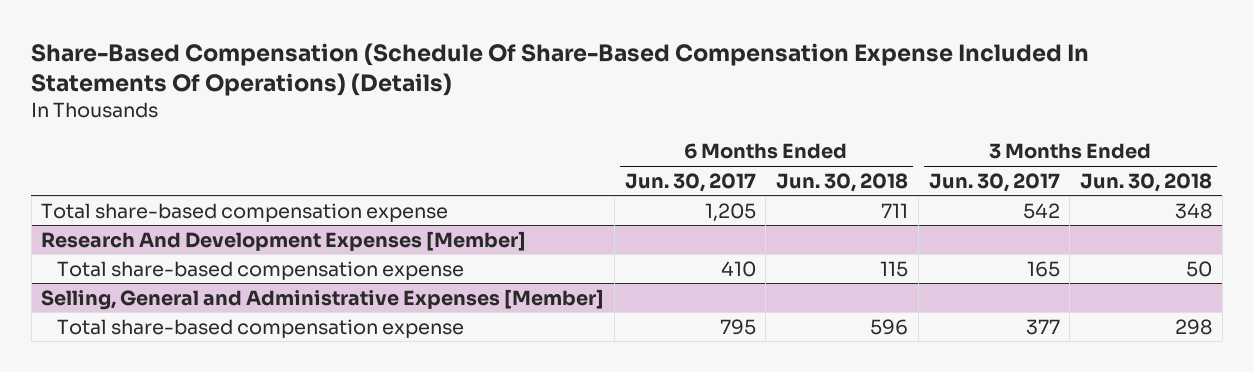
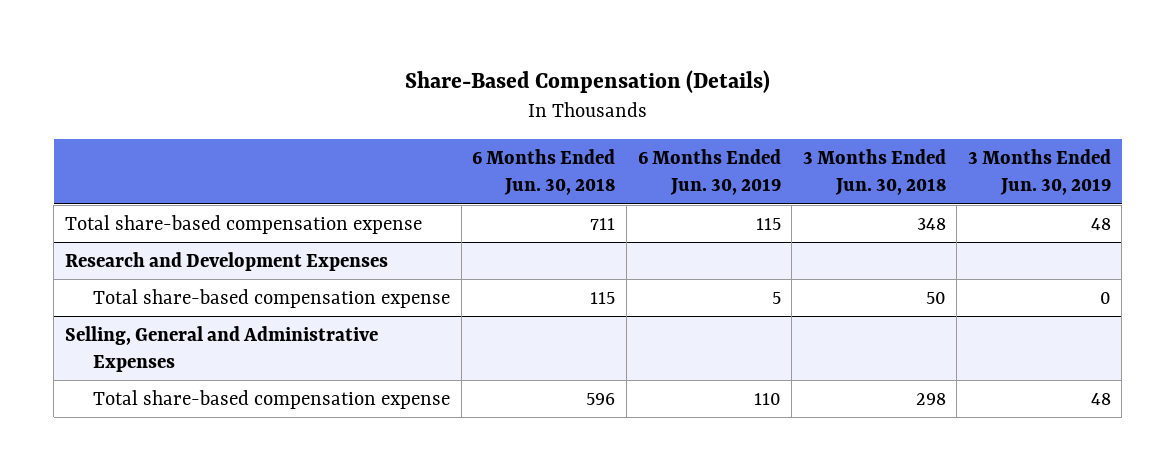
- Share-Based Compensation (Schedule Of Share-Based Compensation Expense Included In Statements Of Operations) (Details)
+ Share-Based Compensation (Details)
- | 6 Months Ended Jun. 30, 2017 | 6 Months Ended Jun. 30, 2018 | 3 Months Ended Jun. 30, 2017 | 3 Months Ended Jun. 30, 2018
+ | 6 Months Ended Jun. 30, 2018 | 6 Months Ended Jun. 30, 2019 | 3 Months Ended Jun. 30, 2018 | 3 Months Ended Jun. 30, 2019
- Research And Development Expenses [Member]
+ Research and Development Expenses
- Selling, General and Administrative Expenses [Member]
+ Selling, General and Administrative Expenses

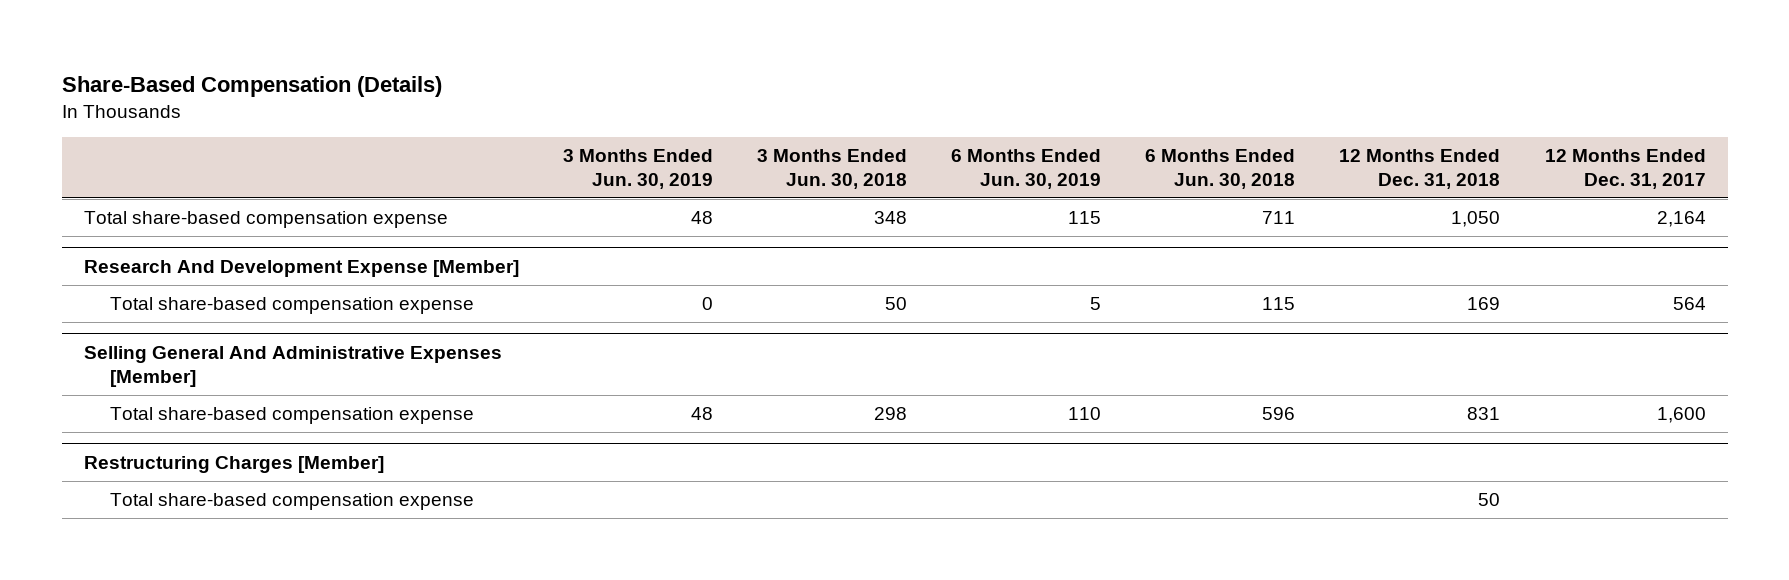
- | 6 Months Ended Jun. 30, 2018 | 6 Months Ended Jun. 30, 2019 | 3 Months Ended Jun. 30, 2018 | 3 Months Ended Jun. 30, 2019
+ | 3 Months Ended Jun. 30, 2019 | 3 Months Ended Jun. 30, 2018 | 6 Months Ended Jun. 30, 2019 | 6 Months Ended Jun. 30, 2018 | 12 Months Ended Dec. 31, 2018 | 12 Months Ended Dec. 31, 2017
- Research and Development Expenses
+ Research And Development Expense [Member]
- Selling, General and Administrative Expenses
+ Selling General And Administrative Expenses [Member]
+ Restructuring Charges [Member]
+ Total share-based compensation expense | | | | | 50 |

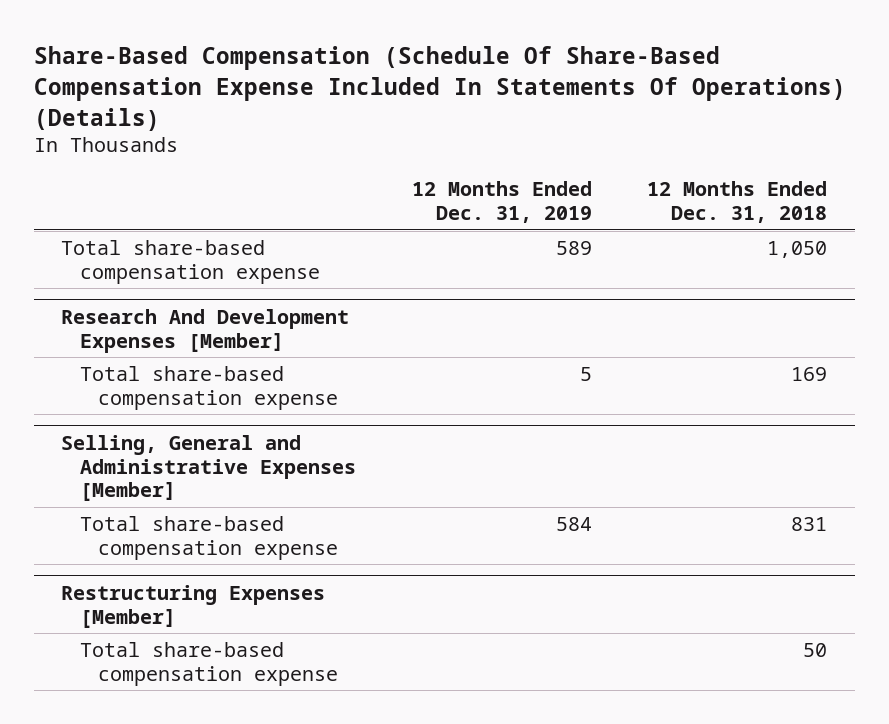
- Share-Based Compensation (Details)
+ Share-Based Compensation (Schedule Of Share-Based Compensation Expense Included In Statements Of Operations) (Details)
- | 3 Months Ended Jun. 30, 2019 | 3 Months Ended Jun. 30, 2018 | 6 Months Ended Jun. 30, 2019 | 6 Months Ended Jun. 30, 2018 | 12 Months Ended Dec. 31, 2018 | 12 Months Ended Dec. 31, 2017
+ | 12 Months Ended Dec. 31, 2019 | 12 Months Ended Dec. 31, 2018
- Research And Development Expense [Member]
+ Research And Development Expenses [Member]
- Selling General And Administrative Expenses [Member]
+ Selling, General and Administrative Expenses [Member]
- Restructuring Charges [Member]
+ Restructuring Expenses [Member]

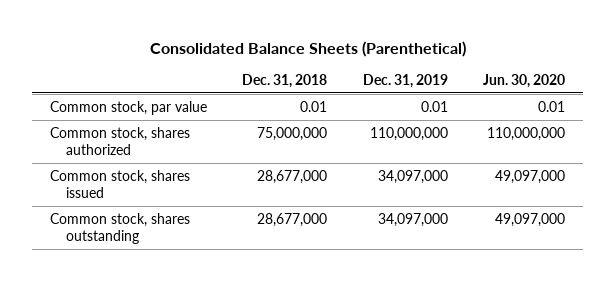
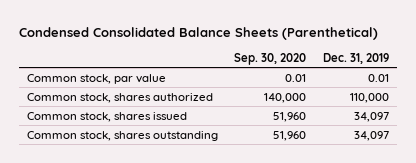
- Consolidated Balance Sheets (Parenthetical)
+ Condensed Consolidated Balance Sheets (Parenthetical)
- | Dec. 31, 2018 | Dec. 31, 2019 | Jun. 30, 2020
+ | Sep. 30, 2020 | Dec. 31, 2019
- Common stock, shares authorized | 75,000,000 | 110,000,000 | 110,000,000
- Common stock, shares issued | 28,677,000 | 34,097,000 | 49,097,000
- Common stock, shares outstanding | 28,677,000 | 34,097,000 | 49,097,000
+ Common stock, shares authorized | 140,000 | 110,000
+ Common stock, shares issued | 51,960 | 34,097
+ Common stock, shares outstanding | 51,960 | 34,097

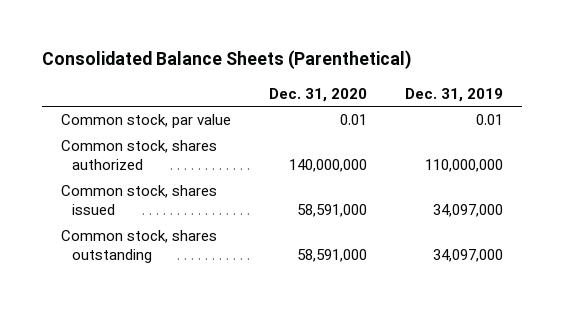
- Condensed Consolidated Balance Sheets (Parenthetical)
+ Consolidated Balance Sheets (Parenthetical)
- | Sep. 30, 2020 | Dec. 31, 2019
+ | Dec. 31, 2020 | Dec. 31, 2019
- Common stock, shares authorized | 140,000 | 110,000
- Common stock, shares issued | 51,960 | 34,097
- Common stock, shares outstanding | 51,960 | 34,097
+ Common stock, shares authorized | 140,000,000 | 110,000,000
+ Common stock, shares issued | 58,591,000 | 34,097,000
+ Common stock, shares outstanding | 58,591,000 | 34,097,000

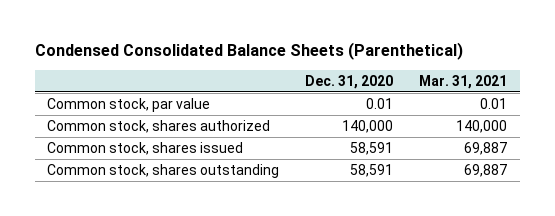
- Consolidated Balance Sheets (Parenthetical)
+ Condensed Consolidated Balance Sheets (Parenthetical)
- | Dec. 31, 2020 | Dec. 31, 2019
+ | Dec. 31, 2020 | Mar. 31, 2021
- Common stock, shares authorized | 140,000,000 | 110,000,000
- Common stock, shares issued | 58,591,000 | 34,097,000
- Common stock, shares outstanding | 58,591,000 | 34,097,000
+ Common stock, shares authorized | 140,000 | 140,000
+ Common stock, shares issued | 58,591 | 69,887
+ Common stock, shares outstanding | 58,591 | 69,887

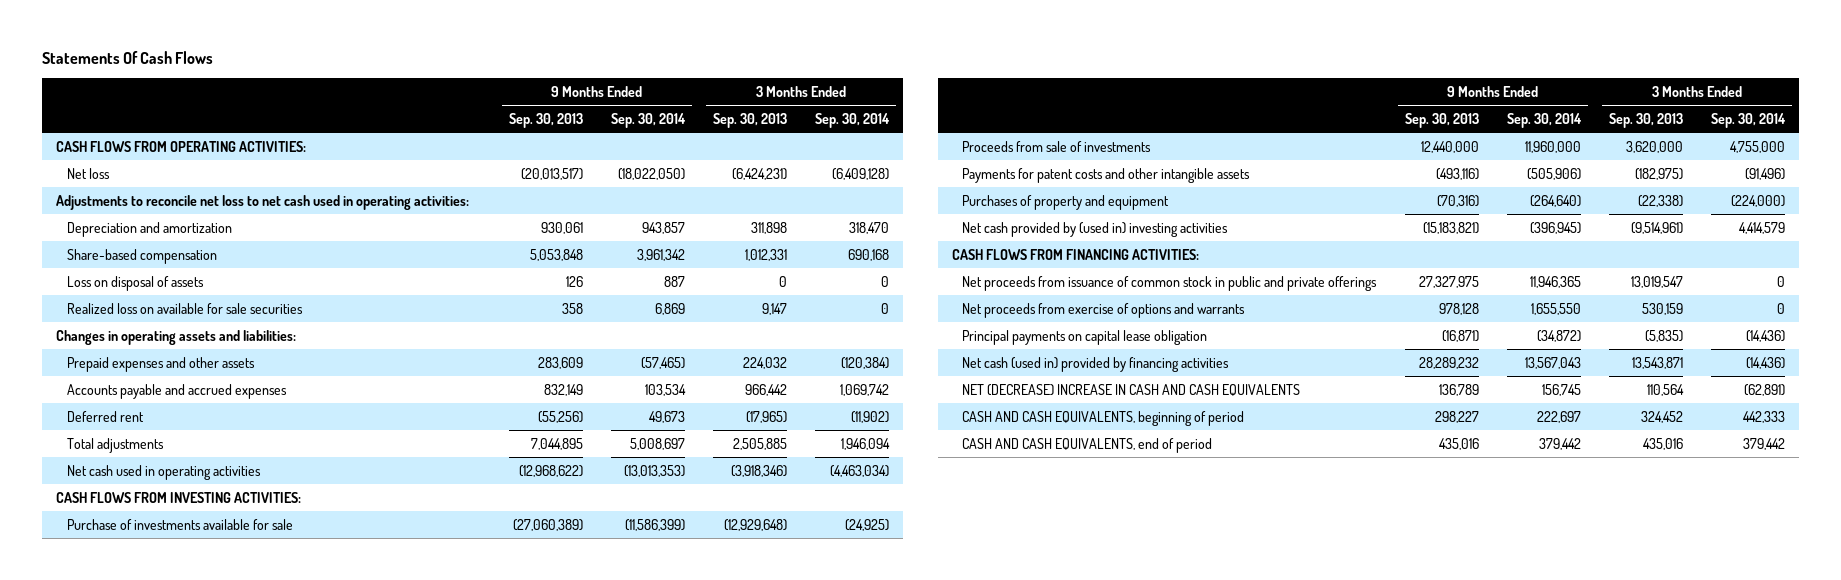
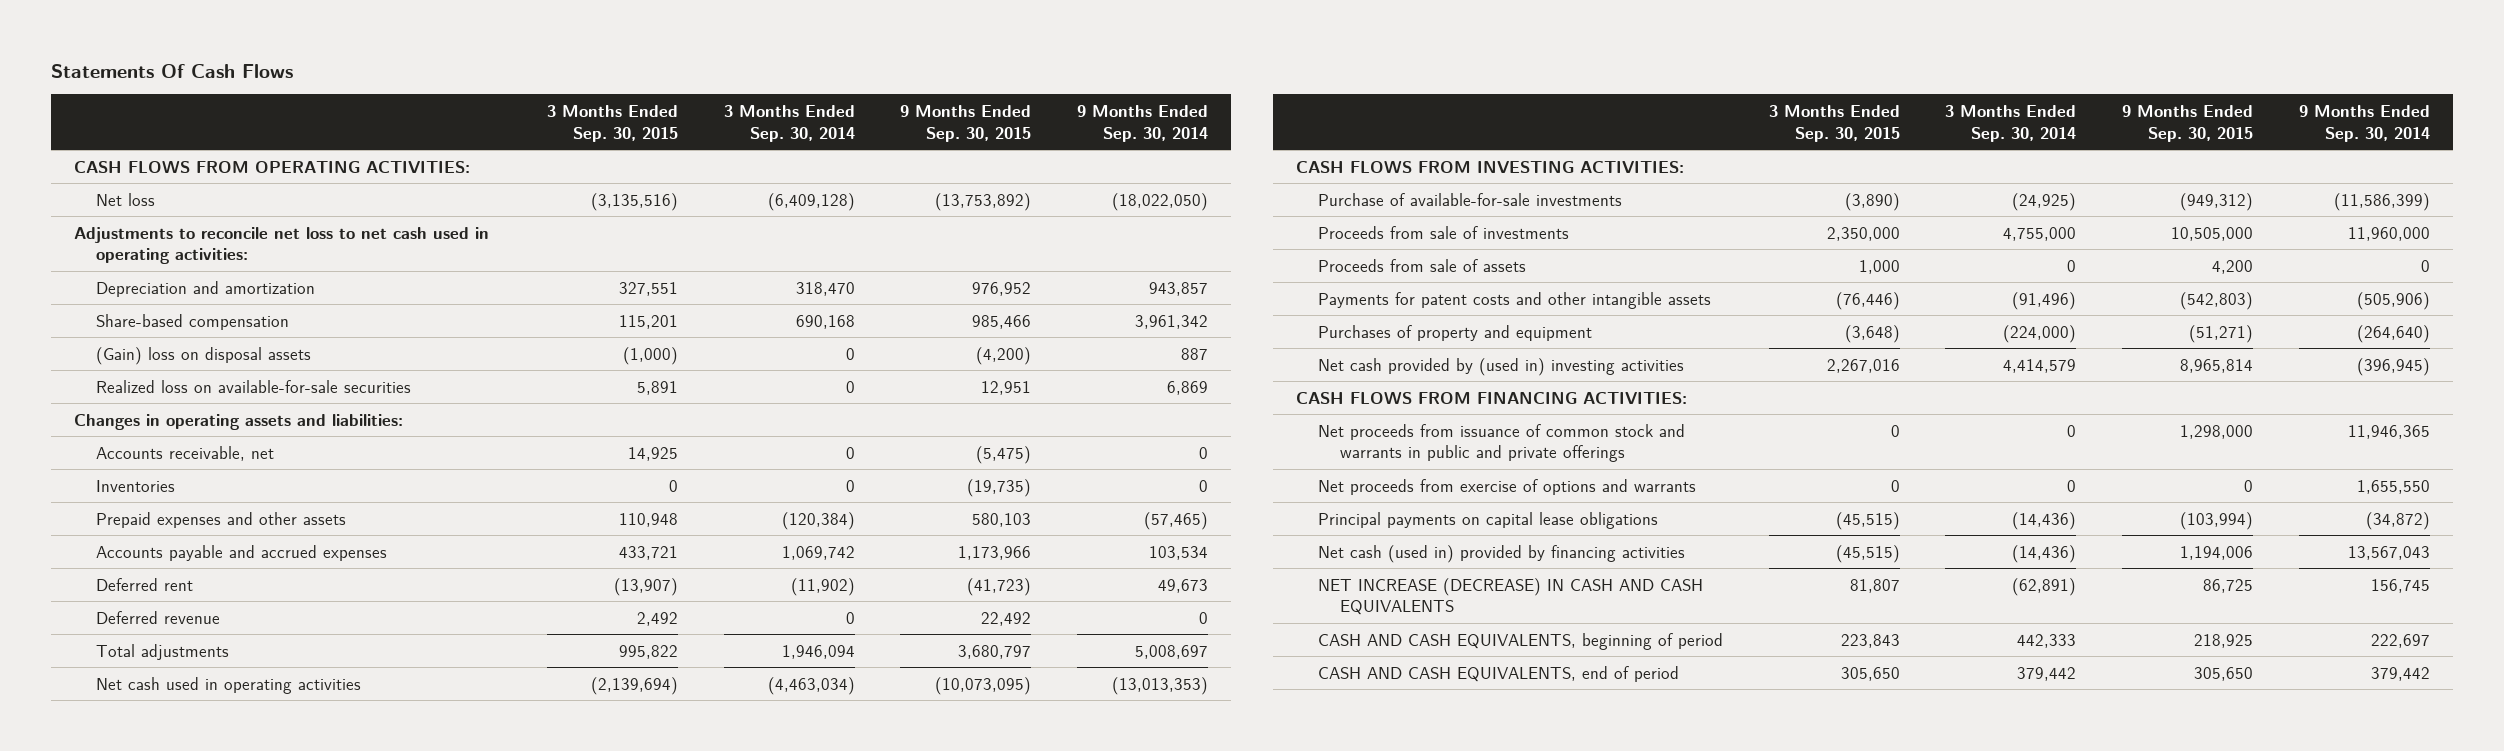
- | 9 Months Ended Sep. 30, 2013 | 9 Months Ended Sep. 30, 2014 | 3 Months Ended Sep. 30, 2013 | 3 Months Ended Sep. 30, 2014
+ | 3 Months Ended Sep. 30, 2015 | 3 Months Ended Sep. 30, 2014 | 9 Months Ended Sep. 30, 2015 | 9 Months Ended Sep. 30, 2014
- Loss on disposal of assets | 126 | 887 | 0 | 0
- Realized loss on available for sale securities | 358 | 6,869 | 9,147 | 0
+ (Gain) loss on disposal assets | (1,000) | 0 | (4,200) | 887
+ Realized loss on available-for-sale securities | 5,891 | 0 | 12,951 | 6,869
+ Accounts receivable, net | 14,925 | 0 | (5,475) | 0
+ Inventories | 0 | 0 | (19,735) | 0
+ Deferred revenue | 2,492 | 0 | 22,492 | 0
- Purchase of investments available for sale | (27,060,389) | (11,586,399) | (12,929,648) | (24,925)
+ Purchase of available-for-sale investments | (3,890) | (24,925) | (949,312) | (11,586,399)
+ Proceeds from sale of assets | 1,000 | 0 | 4,200 | 0
- Net proceeds from issuance of common stock in public and private offerings | 27,327,975 | 11,946,365 | 13,019,547 | 0
+ Net proceeds from issuance of common stock and warrants in public and private offerings | 0 | 0 | 1,298,000 | 11,946,365
- Principal payments on capital lease obligation | (16,871) | (34,872) | (5,835) | (14,436)
+ Principal payments on capital lease obligations | (45,515) | (14,436) | (103,994) | (34,872)
- NET (DECREASE) INCREASE IN CASH AND CASH EQUIVALENTS | 136,789 | 156,745 | 110,564 | (62,891)
+ NET INCREASE (DECREASE) IN CASH AND CASH EQUIVALENTS | 81,807 | (62,891) | 86,725 | 156,745

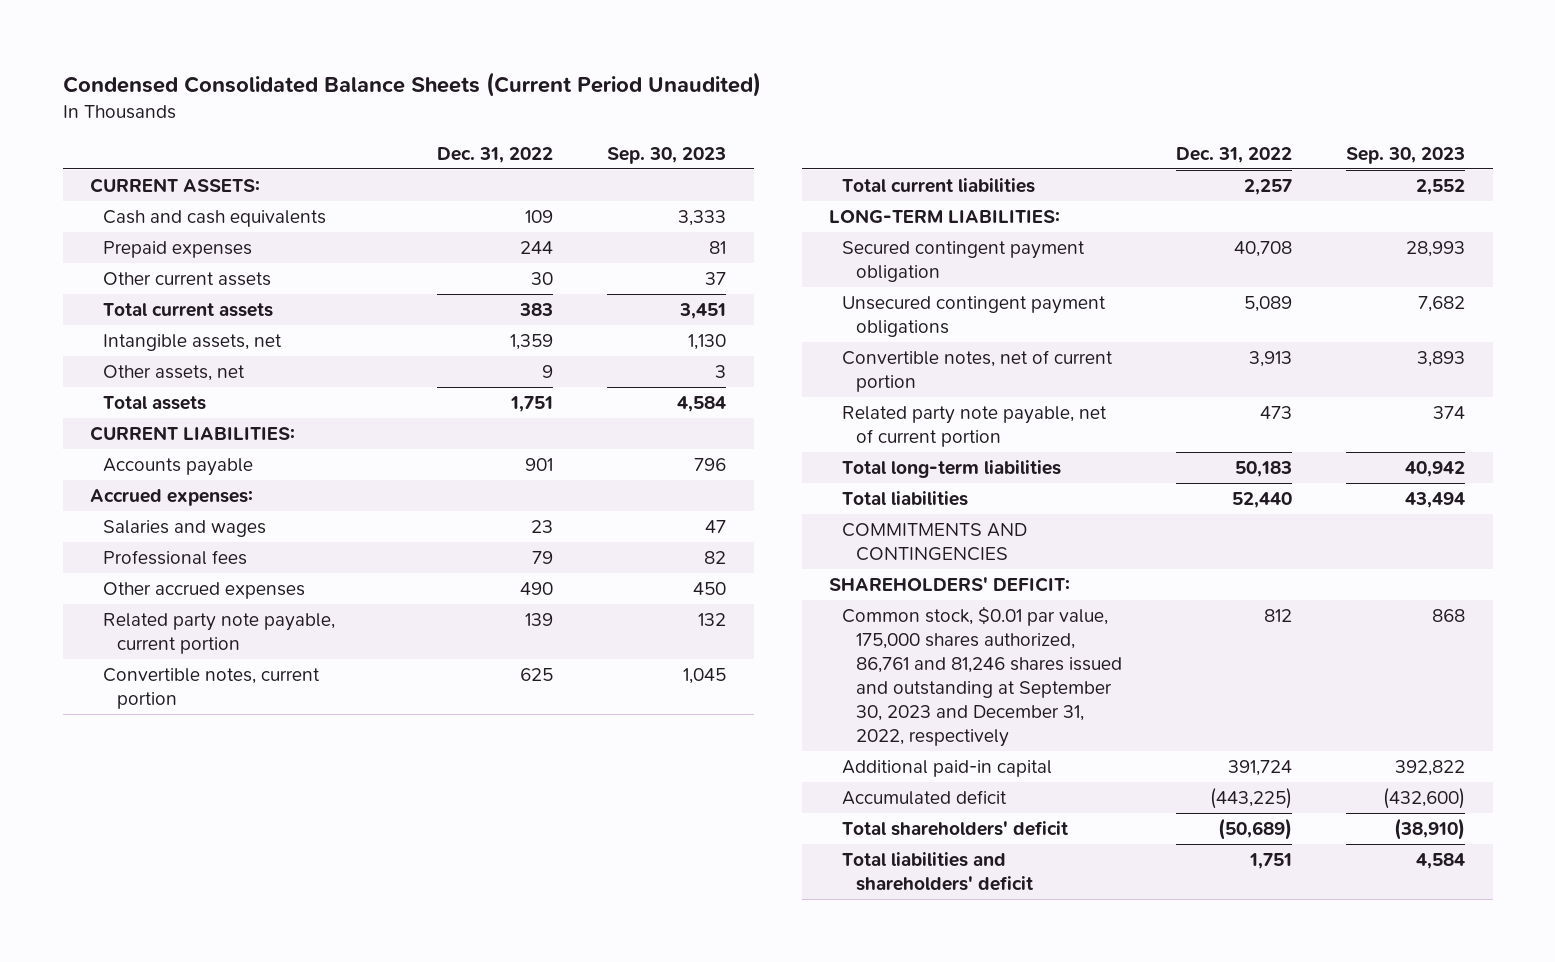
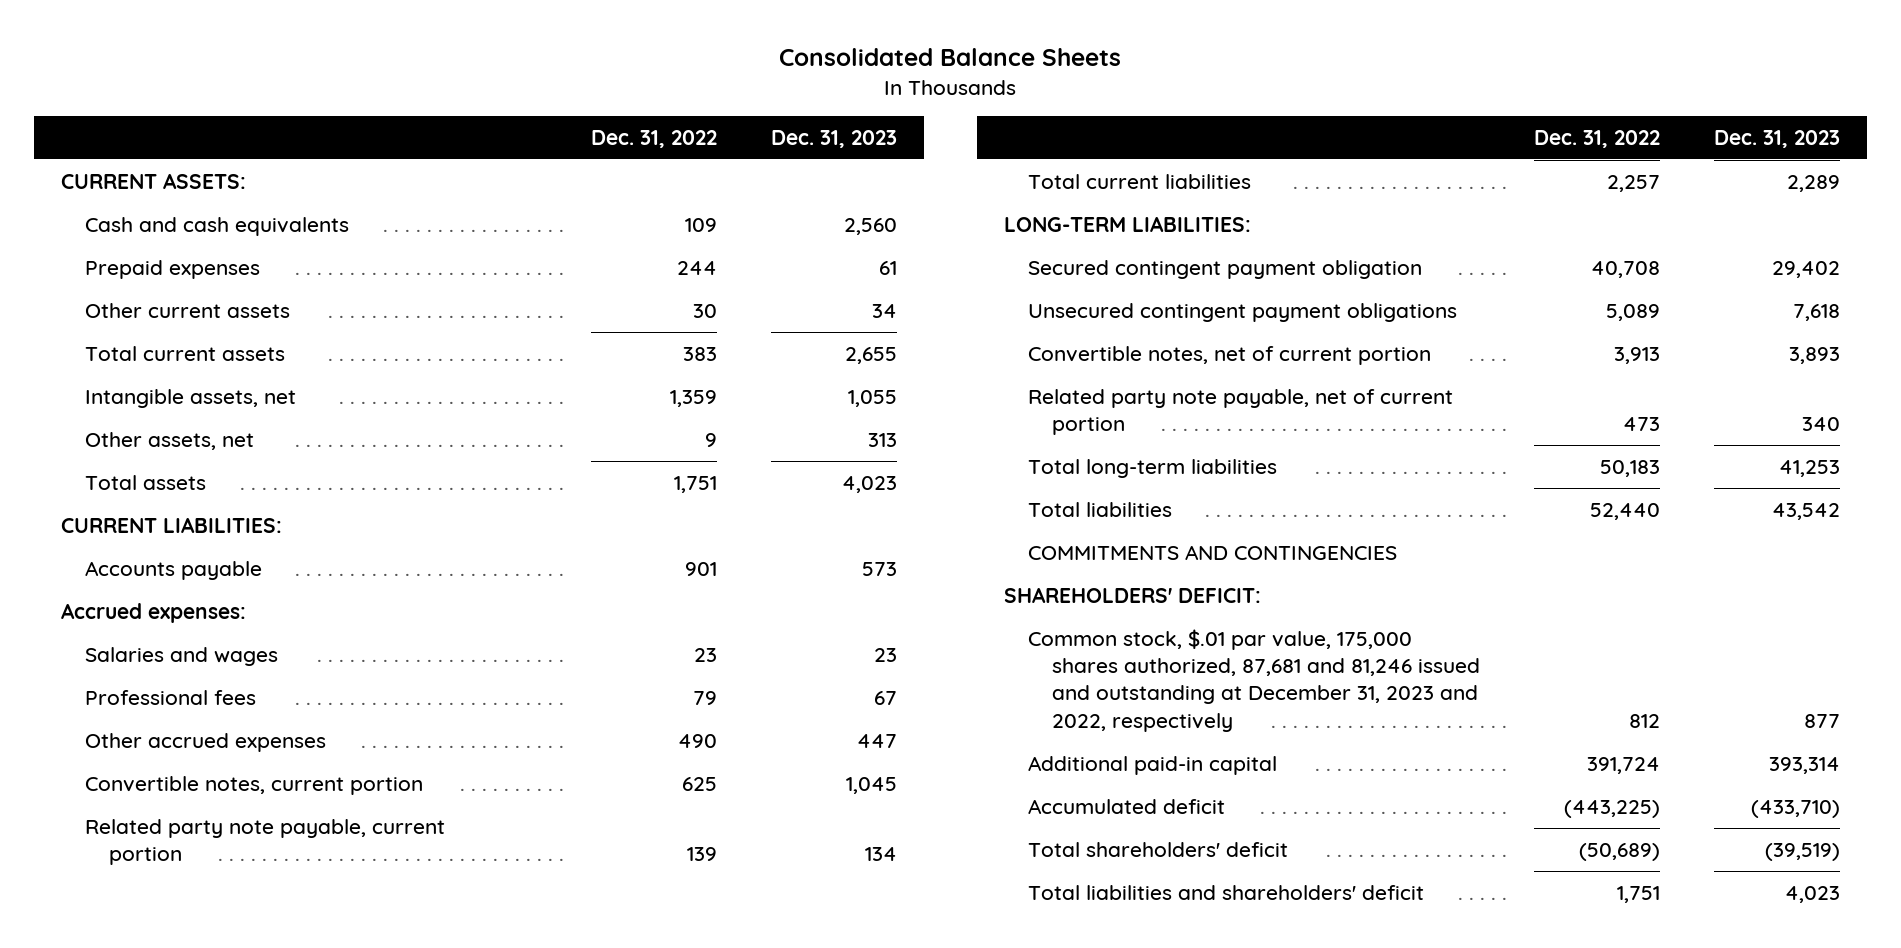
- Condensed Consolidated Balance Sheets (Current Period Unaudited)
+ Consolidated Balance Sheets
- | Dec. 31, 2022 | Sep. 30, 2023
+ | Dec. 31, 2022 | Dec. 31, 2023
moved down: Related party note payable, current portion | 139 | 134
- Common stock, $0.01 par value, 175,000 shares authorized, 86,761 and 81,246 shares issued and outstanding at September 30, 2023 and December 31, 2022, respectively | 812 | 868
+ Common stock, $.01 par value, 175,000 shares authorized, 87,681 and 81,246 issued and outstanding at December 31, 2023 and 2022, respectively | 812 | 877

